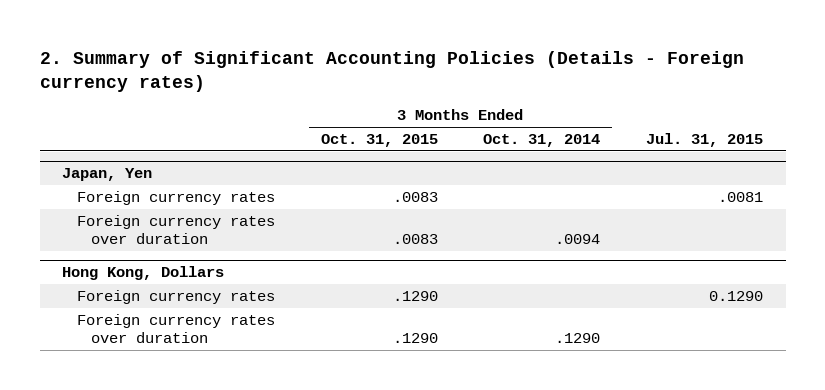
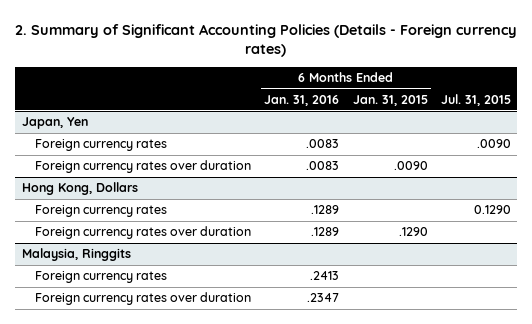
- | 3 Months Ended Oct. 31, 2015 | 3 Months Ended Oct. 31, 2014 | Jul. 31, 2015
+ | 6 Months Ended Jan. 31, 2016 | 6 Months Ended Jan. 31, 2015 | Jul. 31, 2015
@ Japan, Yen
- Foreign currency rates | .0083 | | .0081
+ Foreign currency rates | .0083 | | .0090
+ Malaysia, Ringgits
+ Foreign currency rates | .2413 | |
+ Foreign currency rates over duration | .2347 | |

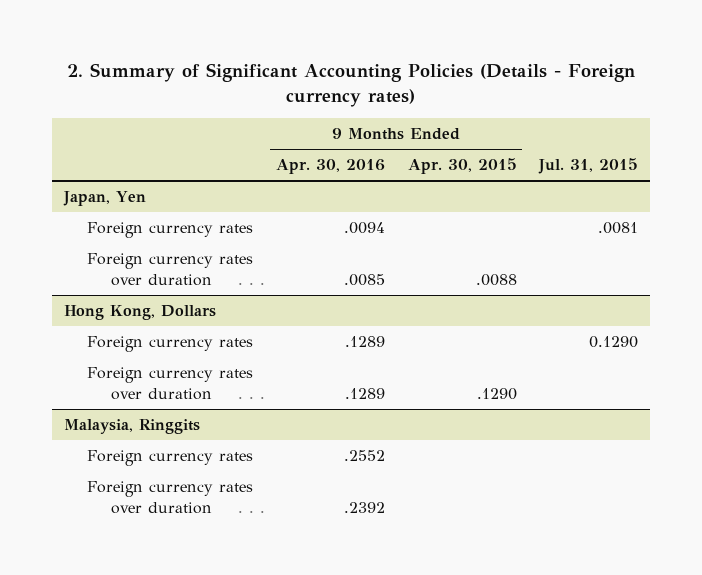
- | 6 Months Ended Jan. 31, 2016 | 6 Months Ended Jan. 31, 2015 | Jul. 31, 2015
+ | 9 Months Ended Apr. 30, 2016 | 9 Months Ended Apr. 30, 2015 | Jul. 31, 2015
@ Japan, Yen
- Foreign currency rates | .0083 | | .0090
+ Foreign currency rates | .0094 | | .0081

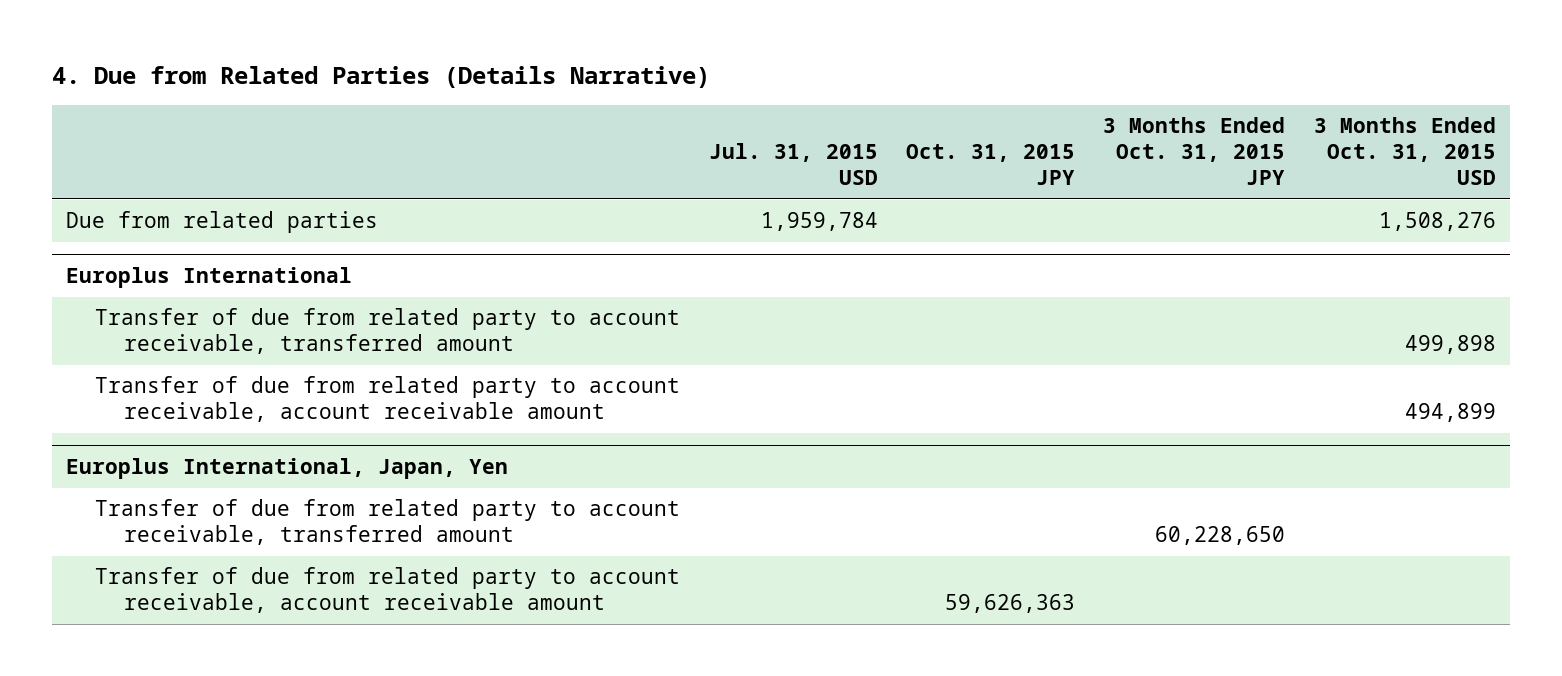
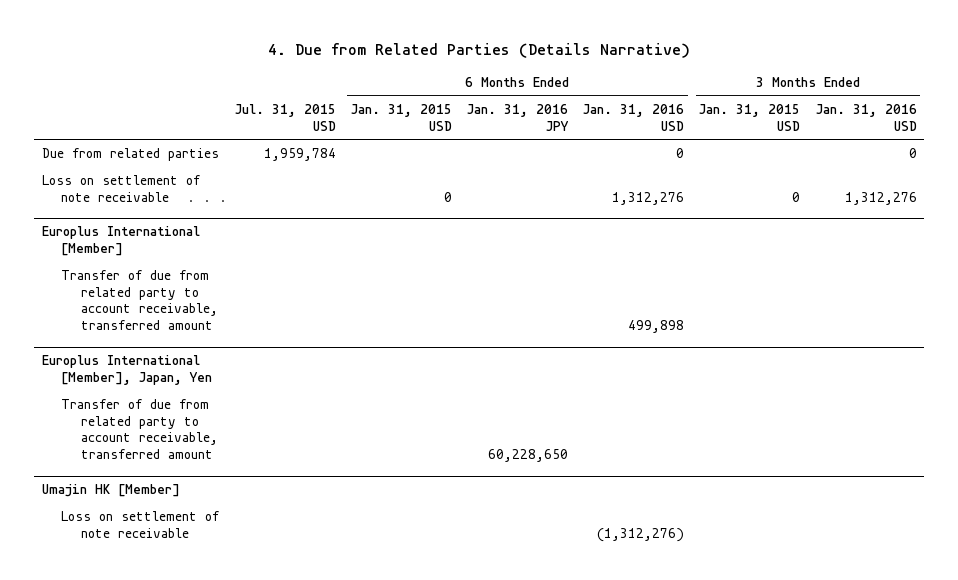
- | Jul. 31, 2015 USD | Oct. 31, 2015 JPY | 3 Months Ended Oct. 31, 2015 JPY | 3 Months Ended Oct. 31, 2015 USD
+ | Jul. 31, 2015 USD | 6 Months Ended Jan. 31, 2015 USD | 6 Months Ended Jan. 31, 2016 JPY | 6 Months Ended Jan. 31, 2016 USD | 3 Months Ended Jan. 31, 2015 USD | 3 Months Ended Jan. 31, 2016 USD
- Europlus International
+ Loss on settlement of note receivable | | 0 | | 1,312,276 | 0 | 1,312,276
+ Europlus International [Member]
- Transfer of due from related party to account receivable, account receivable amount | | | | 494,899
- Europlus International, Japan, Yen
+ Europlus International [Member], Japan, Yen
- Transfer of due from related party to account receivable, account receivable amount | | 59,626,363 | |
+ Umajin HK [Member]
+ Loss on settlement of note receivable | | | | (1,312,276) | |

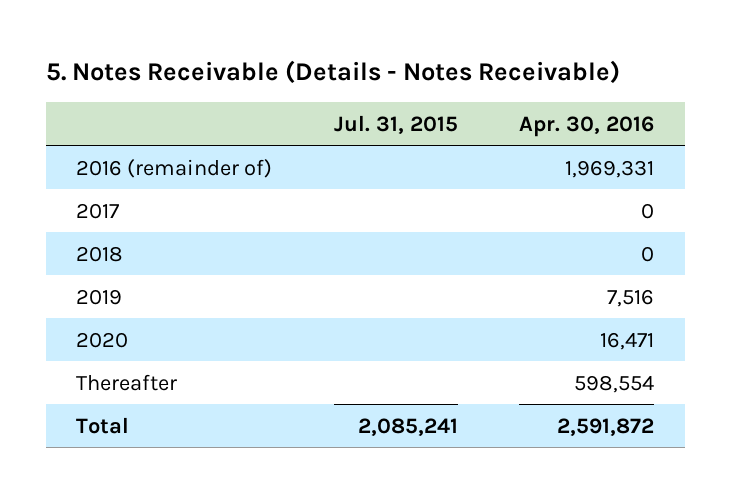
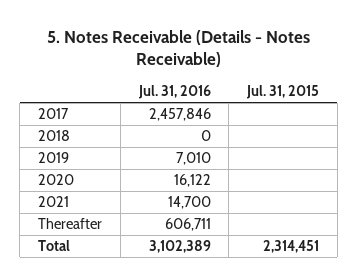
- | Jul. 31, 2015 | Apr. 30, 2016
+ | Jul. 31, 2016 | Jul. 31, 2015
- 2016 (remainder of) | | 1,969,331
+ 2021 | 14,700 |
- Total | 2,085,241 | 2,591,872
+ Total | 3,102,389 | 2,314,451

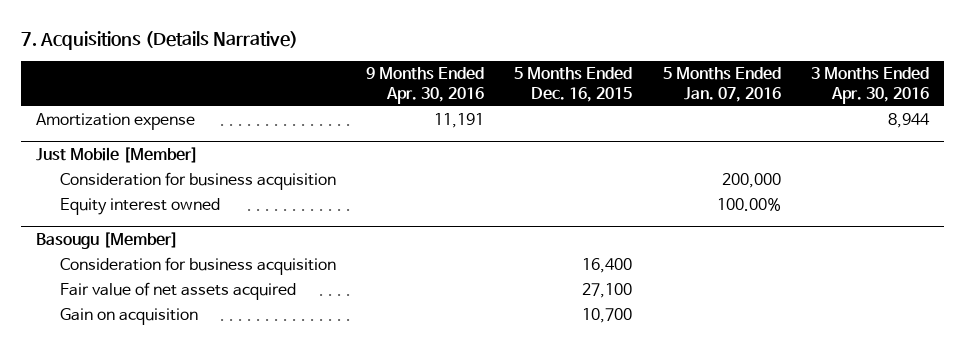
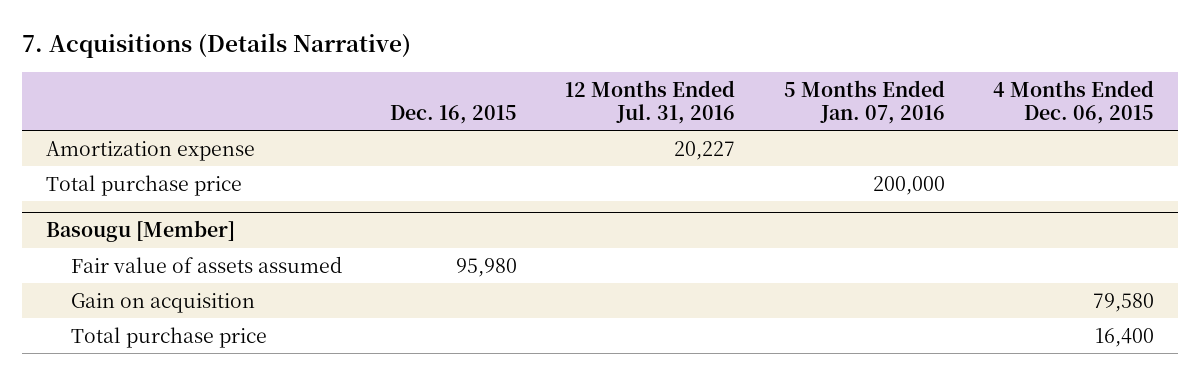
- | 9 Months Ended Apr. 30, 2016 | 5 Months Ended Dec. 16, 2015 | 5 Months Ended Jan. 07, 2016 | 3 Months Ended Apr. 30, 2016
+ | Dec. 16, 2015 | 12 Months Ended Jul. 31, 2016 | 5 Months Ended Jan. 07, 2016 | 4 Months Ended Dec. 06, 2015
- Just Mobile [Member]
- Consideration for business acquisition | | | 200,000 |
- Equity interest owned | | | 100.00% |
+ Total purchase price | | | 200,000 |
@ Basougu [Member]
- Consideration for business acquisition | | 16,400 | |
- Fair value of net assets acquired | | 27,100 | |
+ Fair value of assets assumed | 95,980 | | |
+ Total purchase price | | | | 16,400

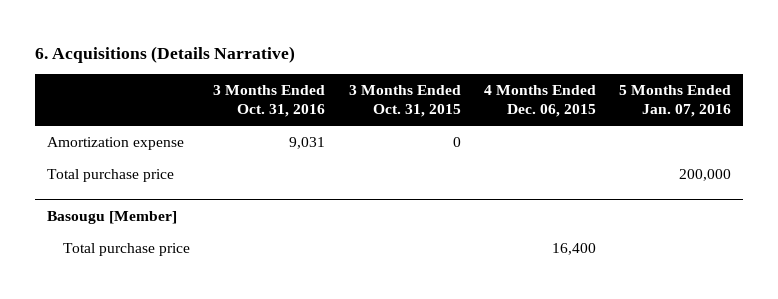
- 7. Acquisitions (Details Narrative)
+ 6. Acquisitions (Details Narrative)
- | Dec. 16, 2015 | 12 Months Ended Jul. 31, 2016 | 5 Months Ended Jan. 07, 2016 | 4 Months Ended Dec. 06, 2015
+ | 3 Months Ended Oct. 31, 2016 | 3 Months Ended Oct. 31, 2015 | 4 Months Ended Dec. 06, 2015 | 5 Months Ended Jan. 07, 2016
@ Basougu [Member]
- Fair value of assets assumed | 95,980 | | |
- Gain on acquisition | | | | 79,580

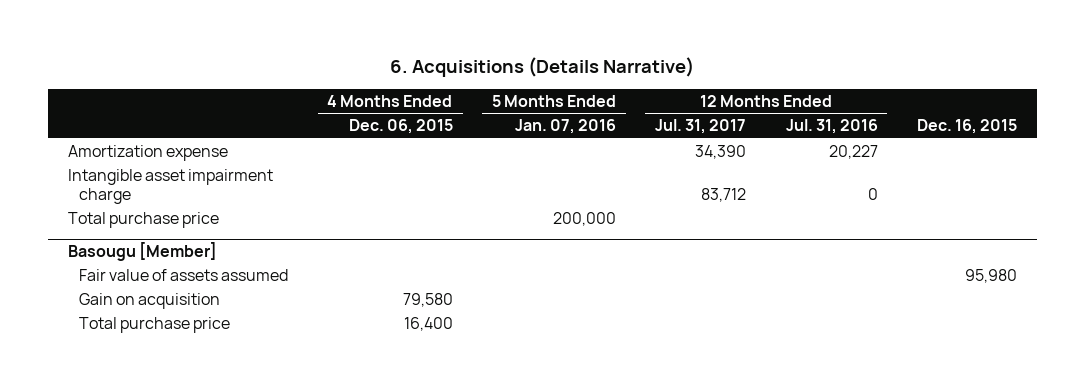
- | 3 Months Ended Oct. 31, 2016 | 3 Months Ended Oct. 31, 2015 | 4 Months Ended Dec. 06, 2015 | 5 Months Ended Jan. 07, 2016
+ | 4 Months Ended Dec. 06, 2015 | 5 Months Ended Jan. 07, 2016 | 12 Months Ended Jul. 31, 2017 | 12 Months Ended Jul. 31, 2016 | Dec. 16, 2015
+ Intangible asset impairment charge | | | 83,712 | 0 |
@ Basougu [Member]
+ Fair value of assets assumed | | | | | 95,980
+ Gain on acquisition | 79,580 | | | |

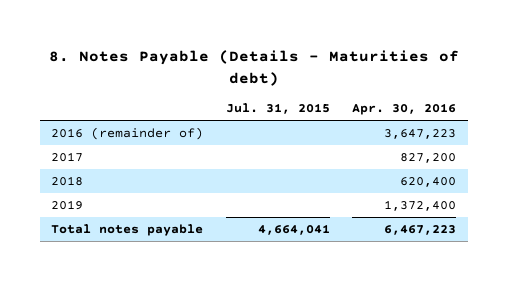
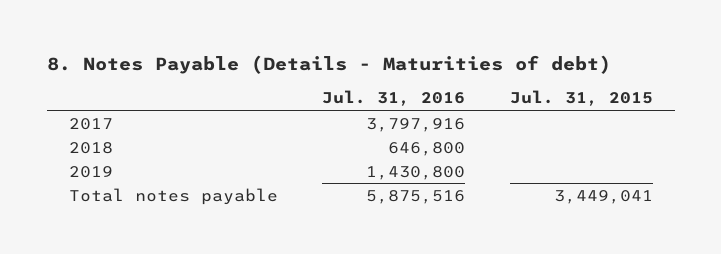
- | Jul. 31, 2015 | Apr. 30, 2016
+ | Jul. 31, 2016 | Jul. 31, 2015
- 2016 (remainder of) | | 3,647,223
- Total notes payable | 4,664,041 | 6,467,223
+ Total notes payable | 5,875,516 | 3,449,041

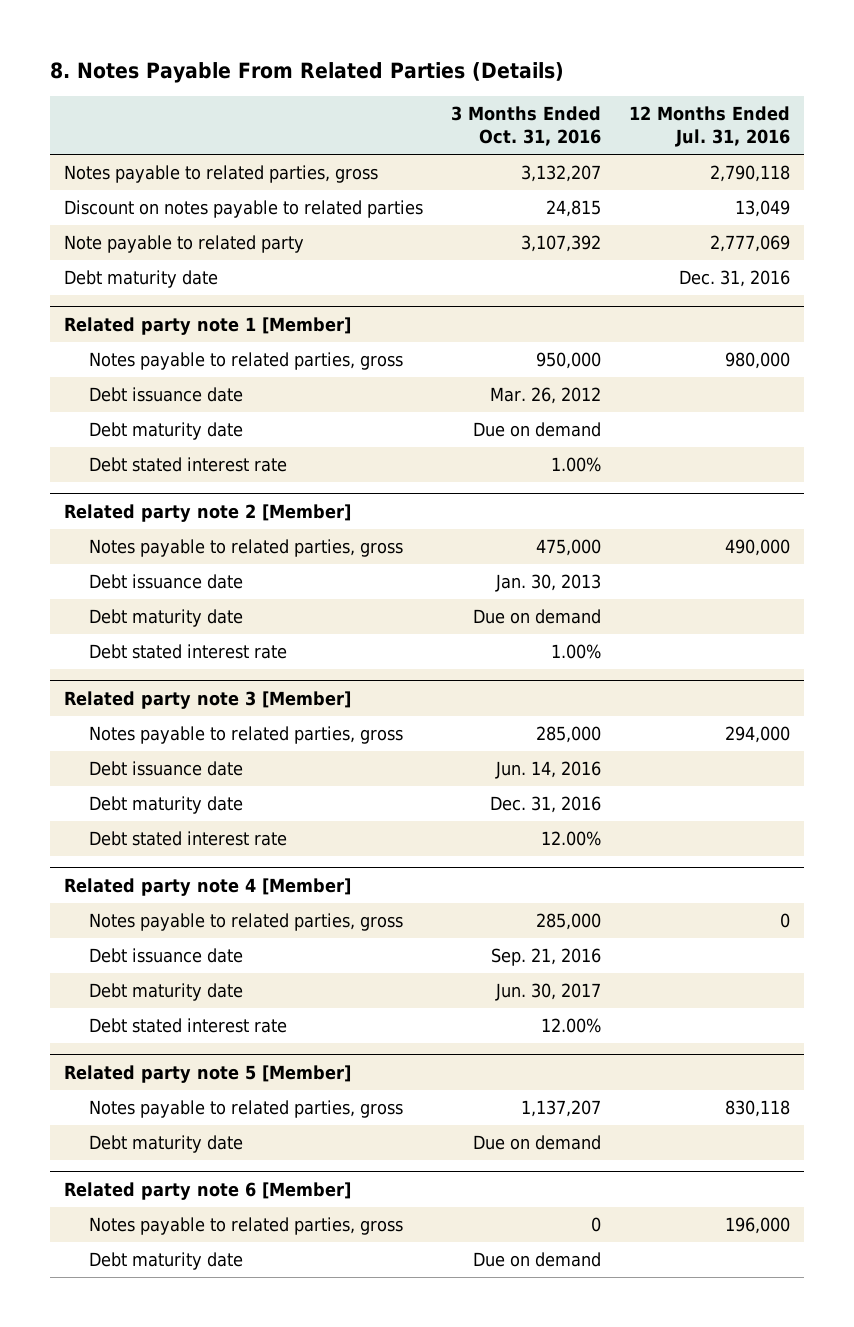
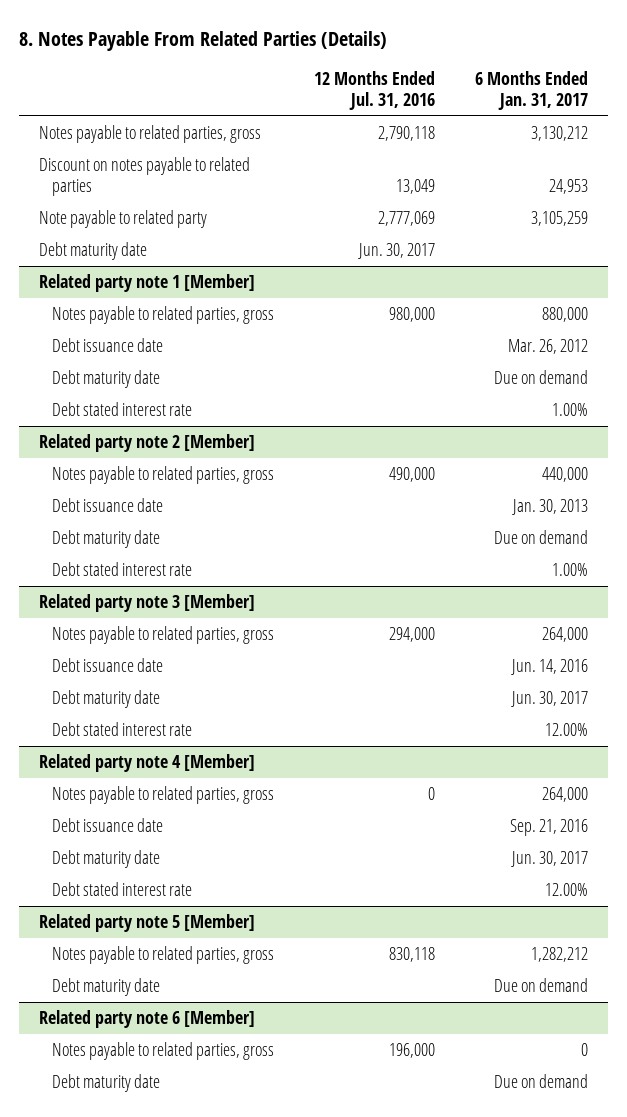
- | 3 Months Ended Oct. 31, 2016 | 12 Months Ended Jul. 31, 2016
+ | 12 Months Ended Jul. 31, 2016 | 6 Months Ended Jan. 31, 2017
- Debt maturity date | | Dec. 31, 2016
+ Debt maturity date | Jun. 30, 2017 |

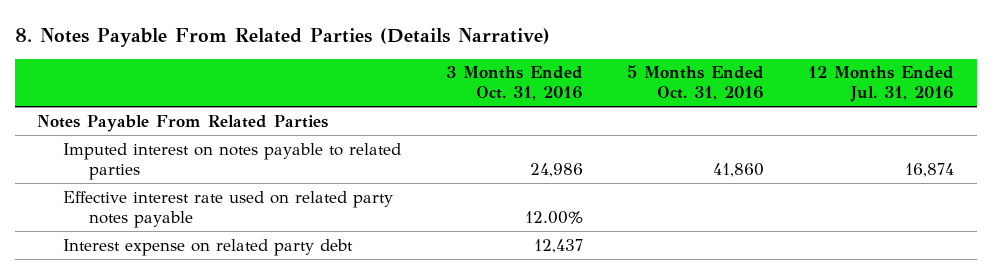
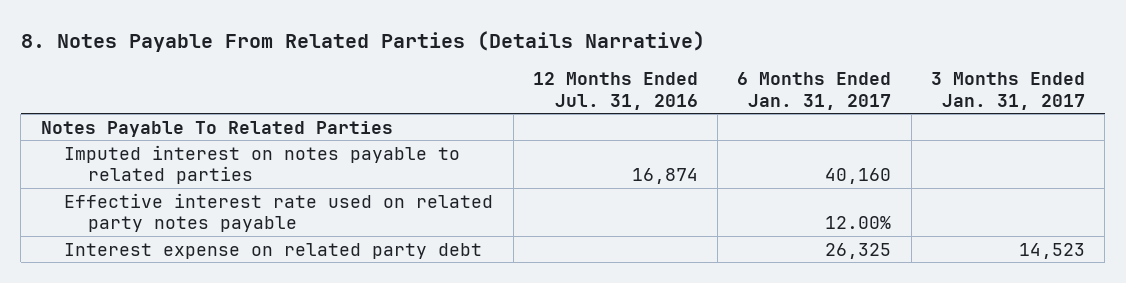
- | 3 Months Ended Oct. 31, 2016 | 5 Months Ended Oct. 31, 2016 | 12 Months Ended Jul. 31, 2016
+ | 12 Months Ended Jul. 31, 2016 | 6 Months Ended Jan. 31, 2017 | 3 Months Ended Jan. 31, 2017
- Notes Payable From Related Parties
+ Notes Payable To Related Parties

